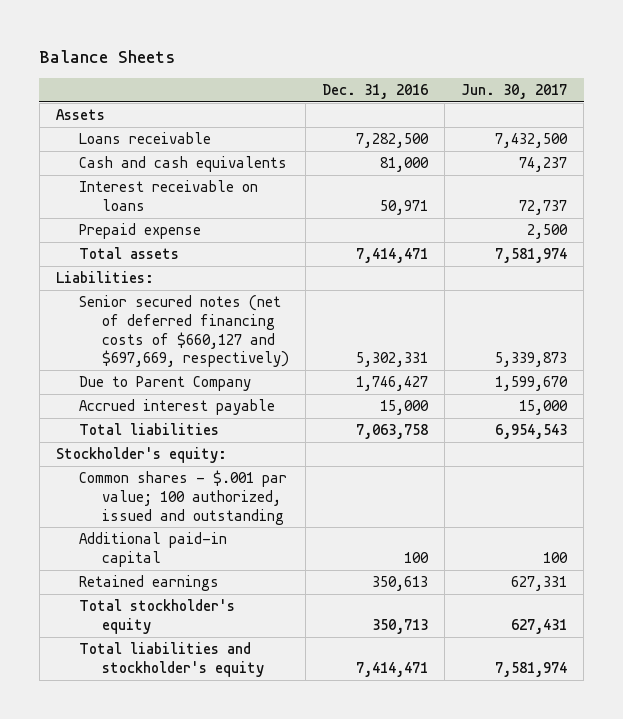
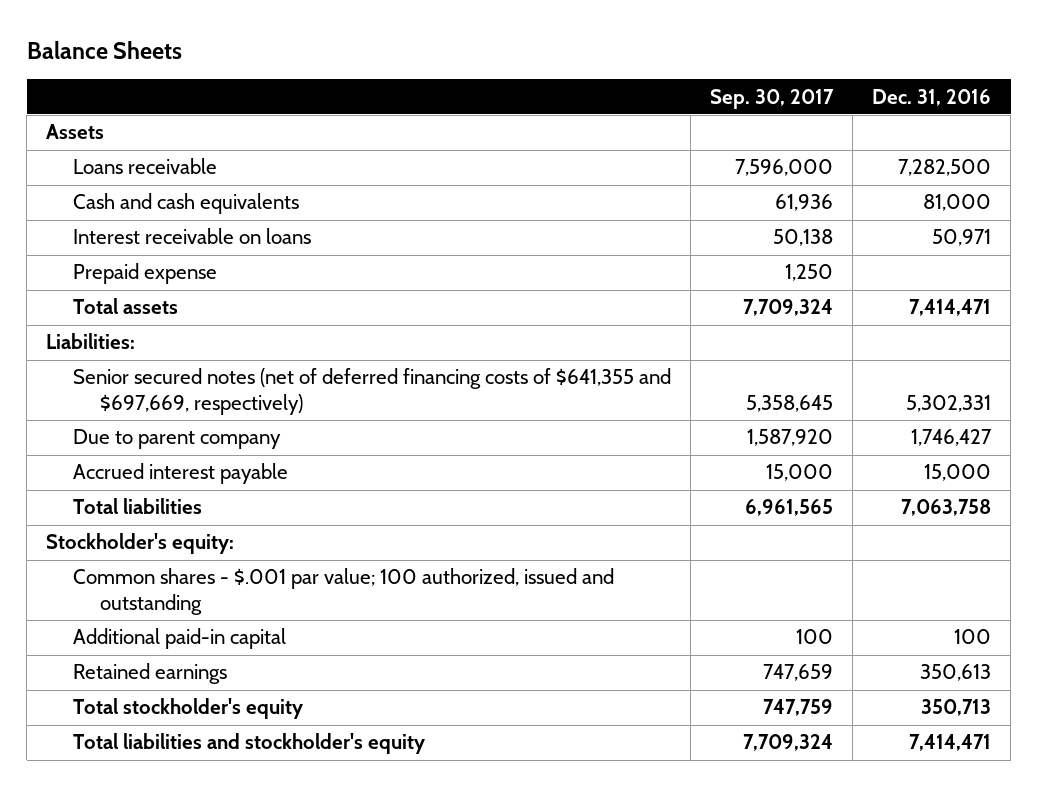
- | Dec. 31, 2016 | Jun. 30, 2017
+ | Sep. 30, 2017 | Dec. 31, 2016
- Senior secured notes (net of deferred financing costs of $660,127 and $697,669, respectively) | 5,302,331 | 5,339,873
- Due to Parent Company | 1,746,427 | 1,599,670
+ Senior secured notes (net of deferred financing costs of $641,355 and $697,669, respectively) | 5,358,645 | 5,302,331
+ Due to parent company | 1,587,920 | 1,746,427

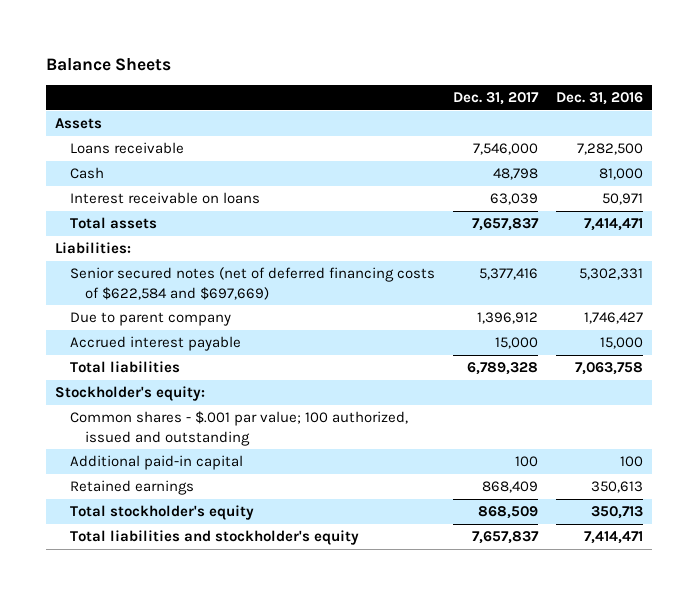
- | Sep. 30, 2017 | Dec. 31, 2016
+ | Dec. 31, 2017 | Dec. 31, 2016
- Cash and cash equivalents | 61,936 | 81,000
+ Cash | 48,798 | 81,000
- Prepaid expense | 1,250 |
- Senior secured notes (net of deferred financing costs of $641,355 and $697,669, respectively) | 5,358,645 | 5,302,331
+ Senior secured notes (net of deferred financing costs of $622,584 and $697,669) | 5,377,416 | 5,302,331

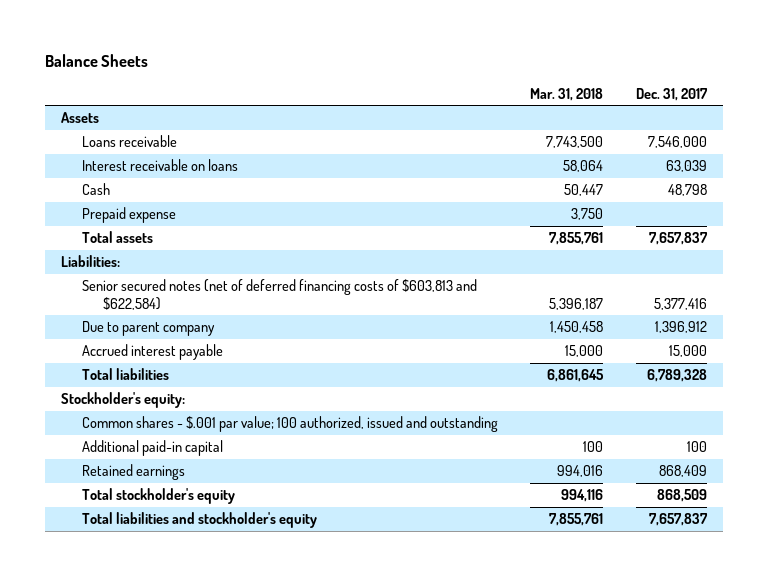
- | Dec. 31, 2017 | Dec. 31, 2016
+ | Mar. 31, 2018 | Dec. 31, 2017
moved down: Cash | 50,447 | 48,798
+ Prepaid expense | 3,750 |
- Senior secured notes (net of deferred financing costs of $622,584 and $697,669) | 5,377,416 | 5,302,331
+ Senior secured notes (net of deferred financing costs of $603,813 and $622,584) | 5,396,187 | 5,377,416

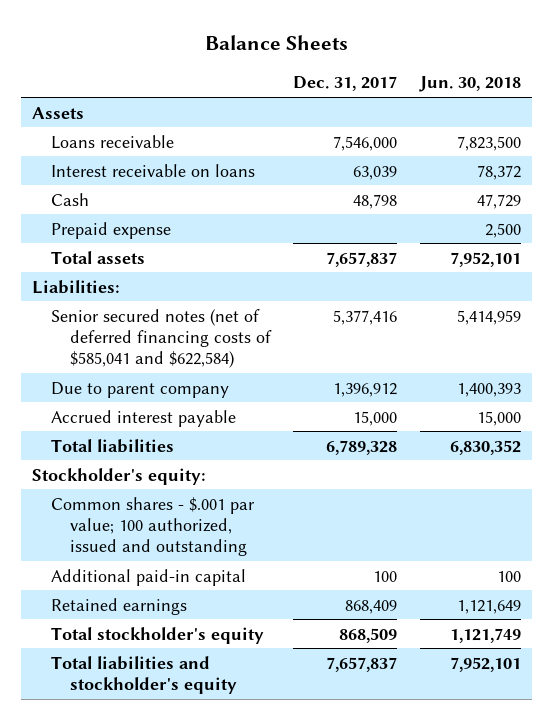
- | Mar. 31, 2018 | Dec. 31, 2017
+ | Dec. 31, 2017 | Jun. 30, 2018
- Senior secured notes (net of deferred financing costs of $603,813 and $622,584) | 5,396,187 | 5,377,416
+ Senior secured notes (net of deferred financing costs of $585,041 and $622,584) | 5,377,416 | 5,414,959

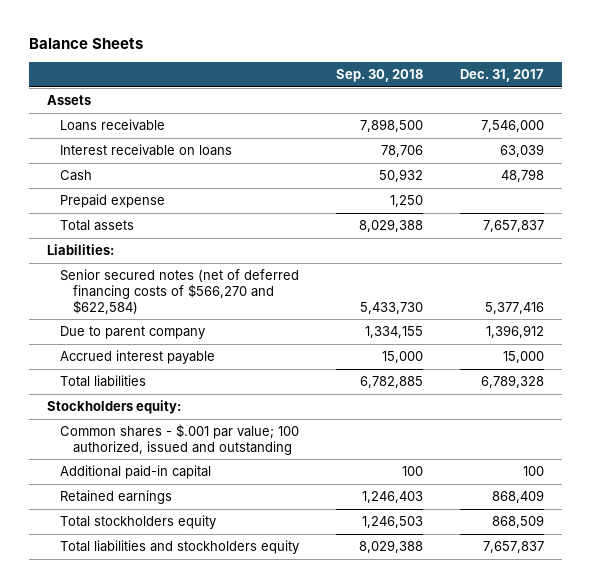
- | Dec. 31, 2017 | Jun. 30, 2018
+ | Sep. 30, 2018 | Dec. 31, 2017
- Senior secured notes (net of deferred financing costs of $585,041 and $622,584) | 5,377,416 | 5,414,959
+ Senior secured notes (net of deferred financing costs of $566,270 and $622,584) | 5,433,730 | 5,377,416
- Stockholder's equity:
+ Stockholders equity:
- Total stockholder's equity | 868,509 | 1,121,749
- Total liabilities and stockholder's equity | 7,657,837 | 7,952,101
+ Total stockholders equity | 1,246,503 | 868,509
+ Total liabilities and stockholders equity | 8,029,388 | 7,657,837

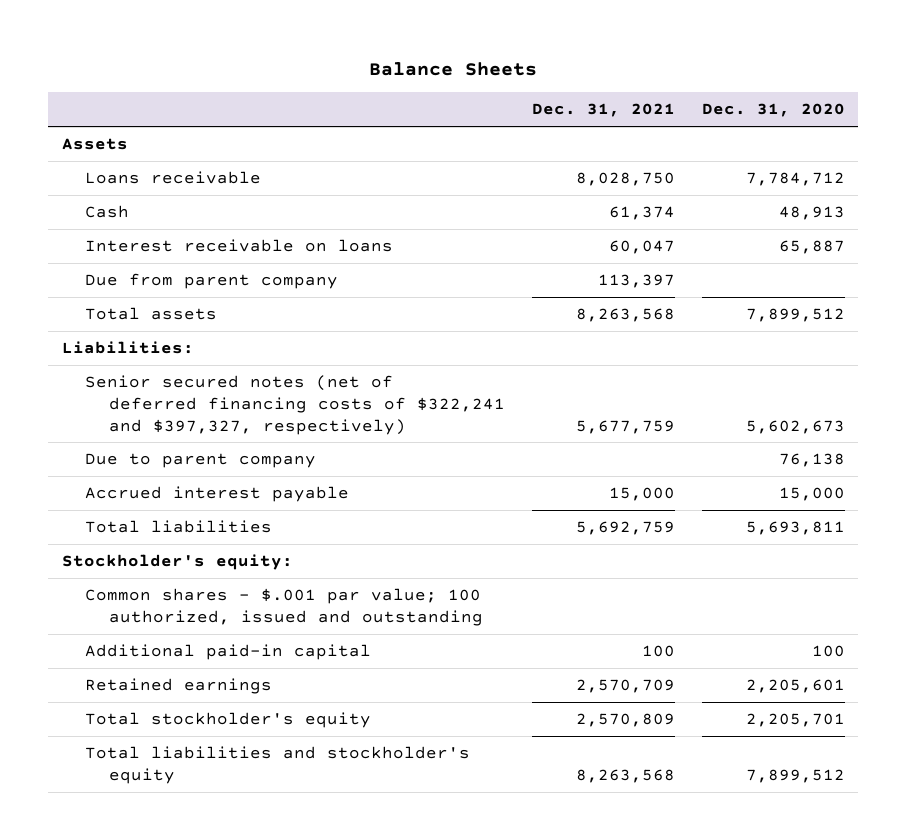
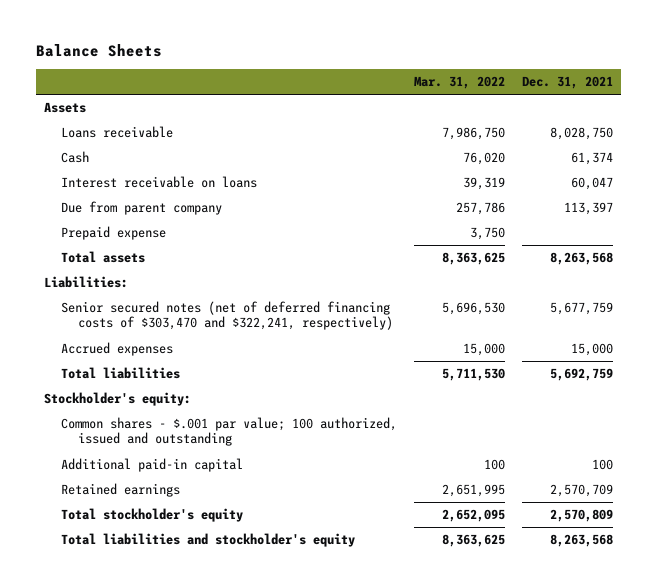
- | Dec. 31, 2021 | Dec. 31, 2020
+ | Mar. 31, 2022 | Dec. 31, 2021
+ Prepaid expense | 3,750 |
- Senior secured notes (net of deferred financing costs of $322,241 and $397,327, respectively) | 5,677,759 | 5,602,673
- Due to parent company | | 76,138
- Accrued interest payable | 15,000 | 15,000
+ Senior secured notes (net of deferred financing costs of $303,470 and $322,241, respectively) | 5,696,530 | 5,677,759
+ Accrued expenses | 15,000 | 15,000

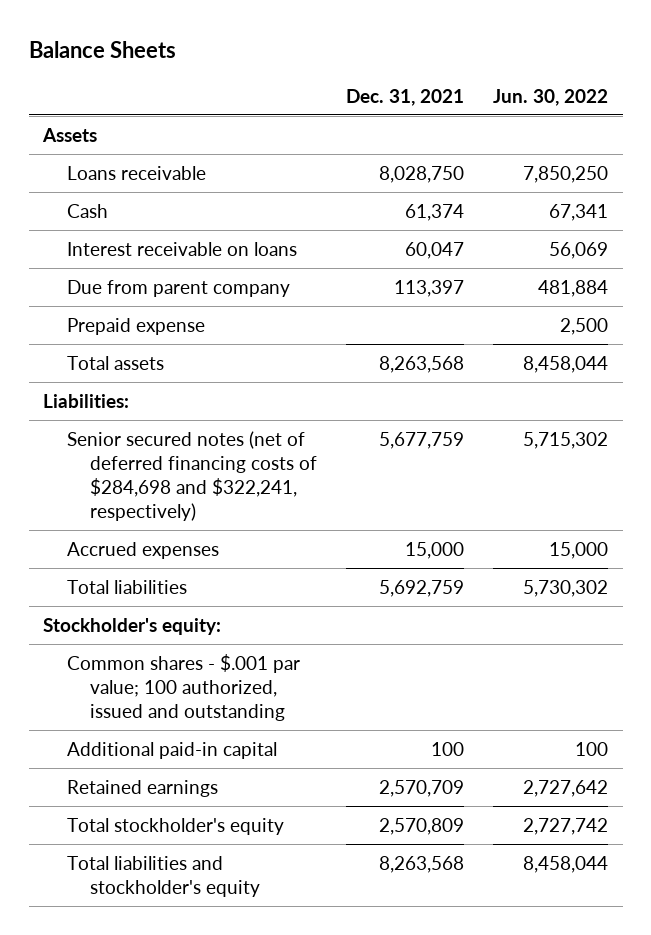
- | Mar. 31, 2022 | Dec. 31, 2021
+ | Dec. 31, 2021 | Jun. 30, 2022
- Senior secured notes (net of deferred financing costs of $303,470 and $322,241, respectively) | 5,696,530 | 5,677,759
+ Senior secured notes (net of deferred financing costs of $284,698 and $322,241, respectively) | 5,677,759 | 5,715,302

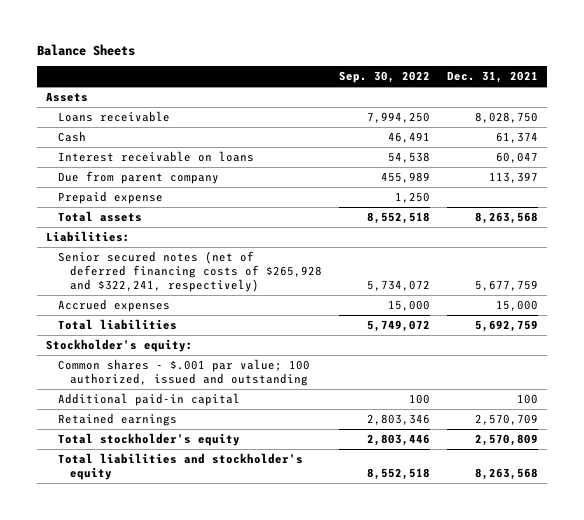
- | Dec. 31, 2021 | Jun. 30, 2022
+ | Sep. 30, 2022 | Dec. 31, 2021
- Senior secured notes (net of deferred financing costs of $284,698 and $322,241, respectively) | 5,677,759 | 5,715,302
+ Senior secured notes (net of deferred financing costs of $265,928 and $322,241, respectively) | 5,734,072 | 5,677,759

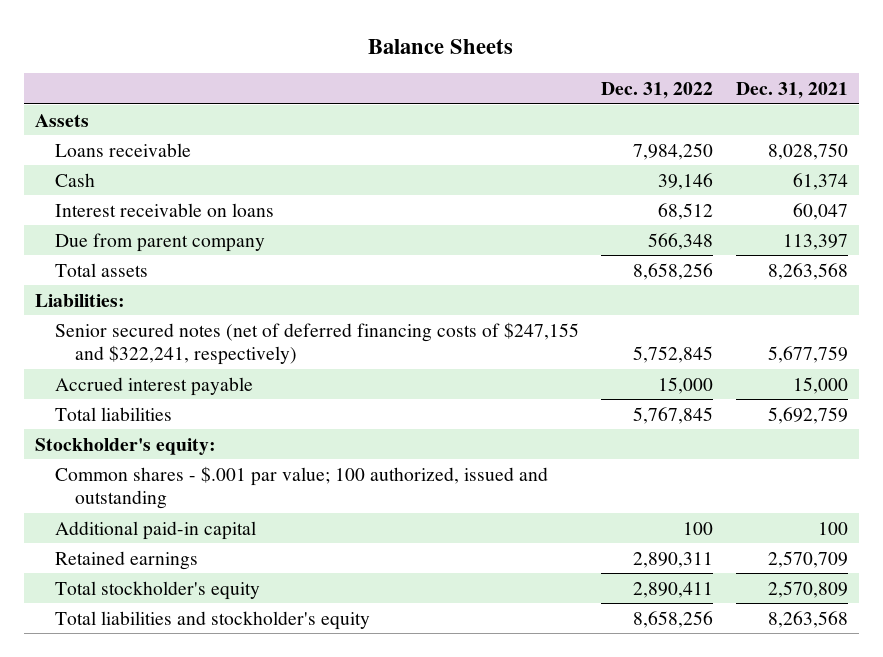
- | Sep. 30, 2022 | Dec. 31, 2021
+ | Dec. 31, 2022 | Dec. 31, 2021
- Prepaid expense | 1,250 |
- Senior secured notes (net of deferred financing costs of $265,928 and $322,241, respectively) | 5,734,072 | 5,677,759
- Accrued expenses | 15,000 | 15,000
+ Senior secured notes (net of deferred financing costs of $247,155 and $322,241, respectively) | 5,752,845 | 5,677,759
+ Accrued interest payable | 15,000 | 15,000

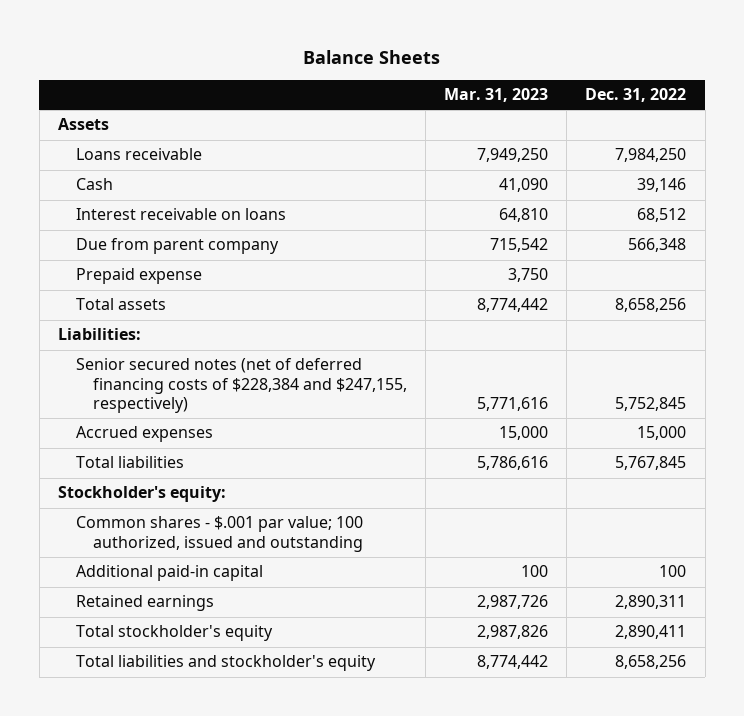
- | Dec. 31, 2022 | Dec. 31, 2021
+ | Mar. 31, 2023 | Dec. 31, 2022
+ Prepaid expense | 3,750 |
- Senior secured notes (net of deferred financing costs of $247,155 and $322,241, respectively) | 5,752,845 | 5,677,759
- Accrued interest payable | 15,000 | 15,000
+ Senior secured notes (net of deferred financing costs of $228,384 and $247,155, respectively) | 5,771,616 | 5,752,845
+ Accrued expenses | 15,000 | 15,000

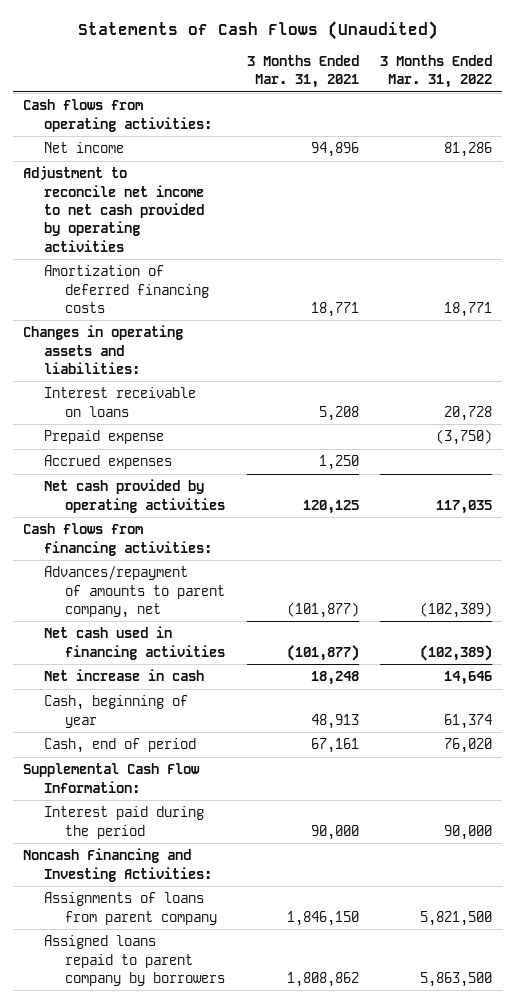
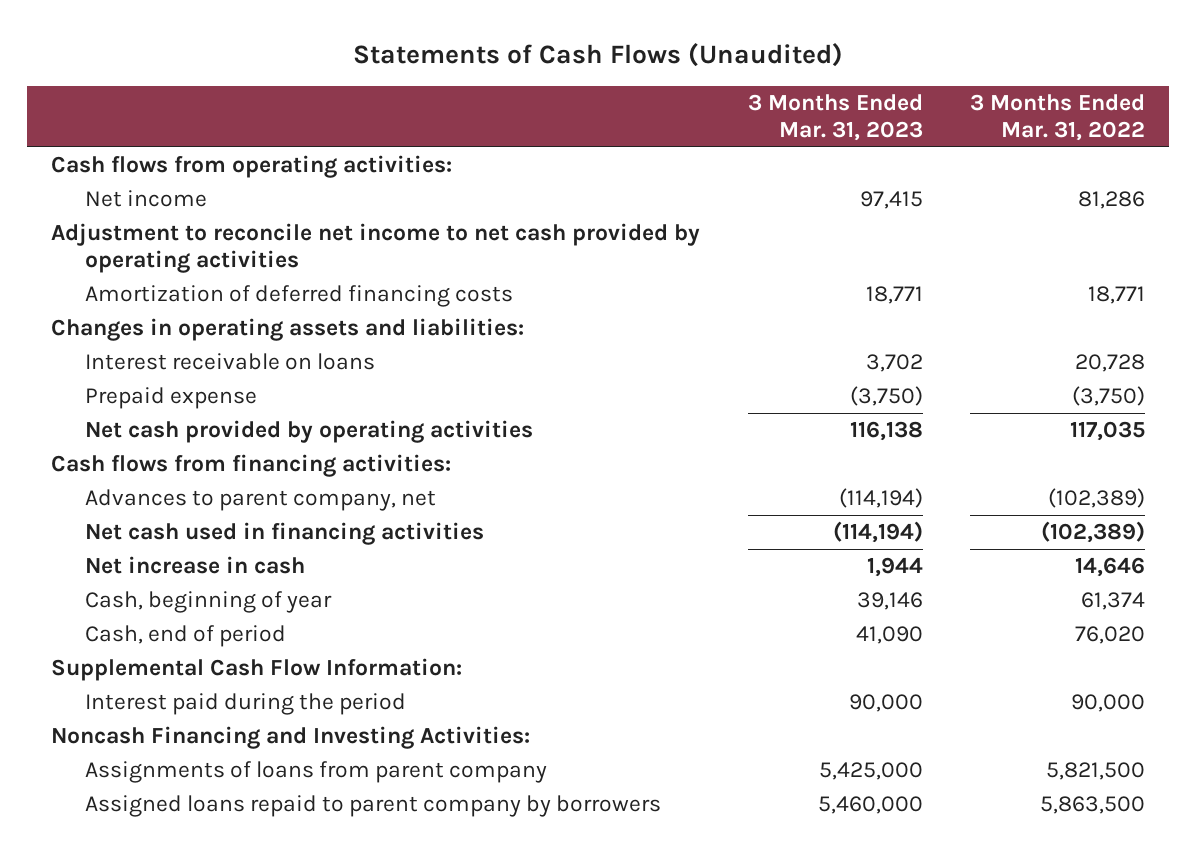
- | 3 Months Ended Mar. 31, 2021 | 3 Months Ended Mar. 31, 2022
+ | 3 Months Ended Mar. 31, 2023 | 3 Months Ended Mar. 31, 2022
- Accrued expenses | 1,250 |
- Advances/repayment of amounts to parent company, net | (101,877) | (102,389)
+ Advances to parent company, net | (114,194) | (102,389)

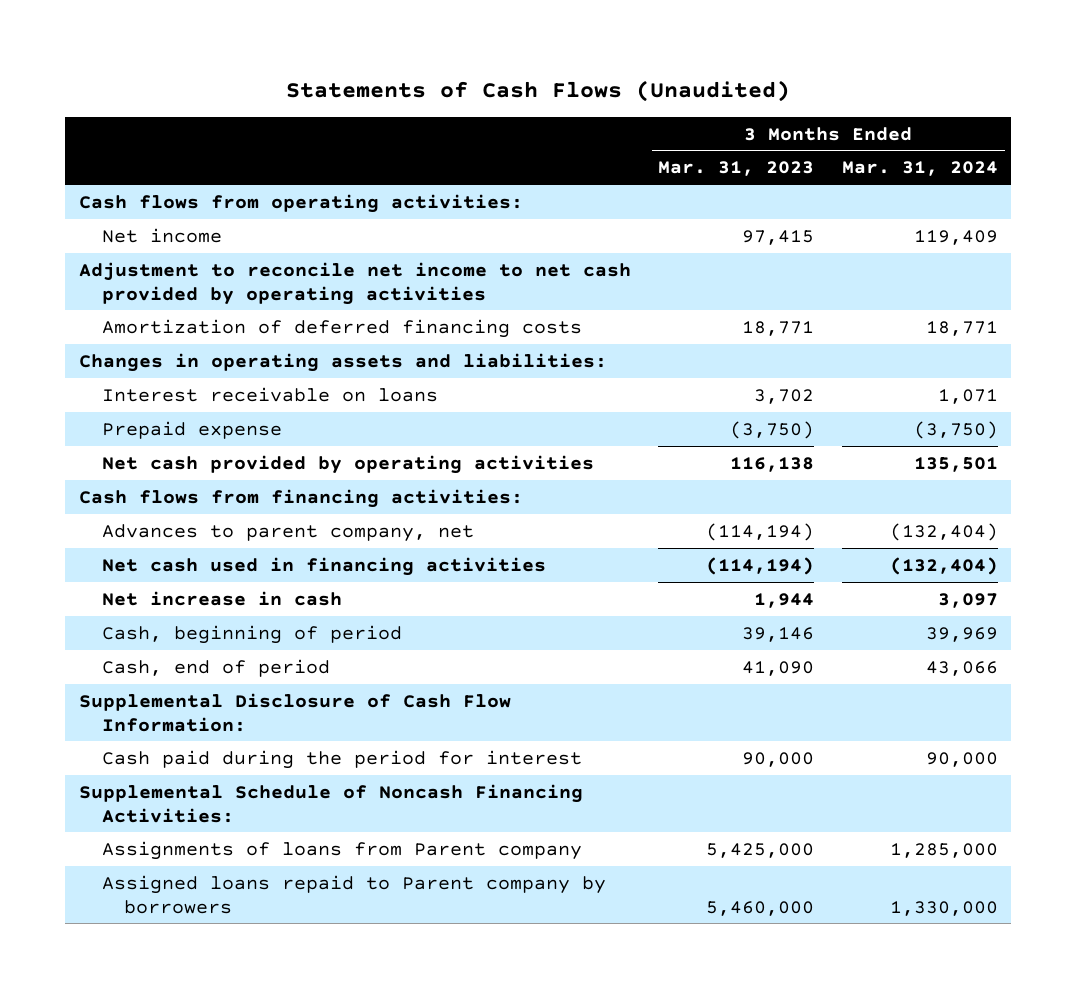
- | 3 Months Ended Mar. 31, 2023 | 3 Months Ended Mar. 31, 2022
+ | 3 Months Ended Mar. 31, 2023 | 3 Months Ended Mar. 31, 2024
- Cash, beginning of year | 39,146 | 61,374
+ Cash, beginning of period | 39,146 | 39,969
- Supplemental Cash Flow Information:
- Interest paid during the period | 90,000 | 90,000
- Noncash Financing and Investing Activities:
- Assignments of loans from parent company | 5,425,000 | 5,821,500
- Assigned loans repaid to parent company by borrowers | 5,460,000 | 5,863,500
+ Supplemental Disclosure of Cash Flow Information:
+ Cash paid during the period for interest | 90,000 | 90,000
+ Supplemental Schedule of Noncash Financing Activities:
+ Assignments of loans from Parent company | 5,425,000 | 1,285,000
+ Assigned loans repaid to Parent company by borrowers | 5,460,000 | 1,330,000

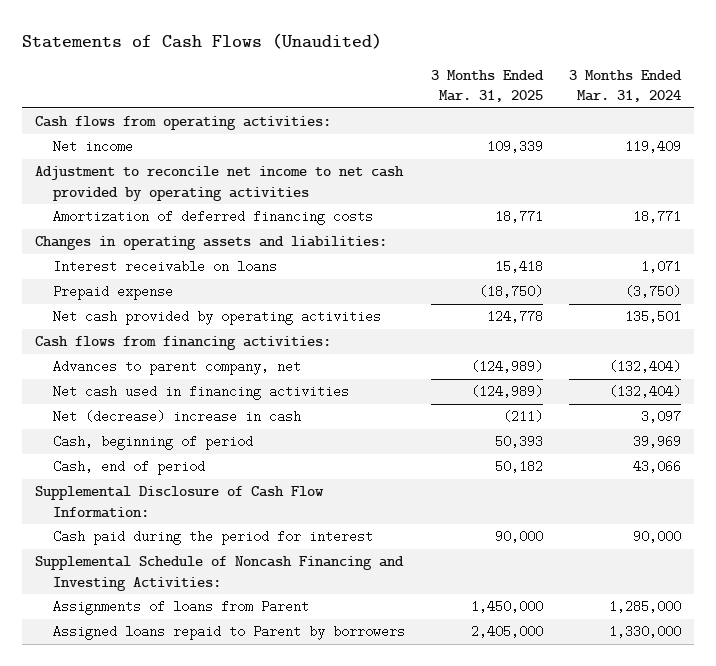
- | 3 Months Ended Mar. 31, 2023 | 3 Months Ended Mar. 31, 2024
+ | 3 Months Ended Mar. 31, 2025 | 3 Months Ended Mar. 31, 2024
- Net increase in cash | 1,944 | 3,097
+ Net (decrease) increase in cash | (211) | 3,097
- Supplemental Schedule of Noncash Financing Activities:
- Assignments of loans from Parent company | 5,425,000 | 1,285,000
- Assigned loans repaid to Parent company by borrowers | 5,460,000 | 1,330,000
+ Supplemental Schedule of Noncash Financing and Investing Activities:
+ Assignments of loans from Parent | 1,450,000 | 1,285,000
+ Assigned loans repaid to Parent by borrowers | 2,405,000 | 1,330,000

